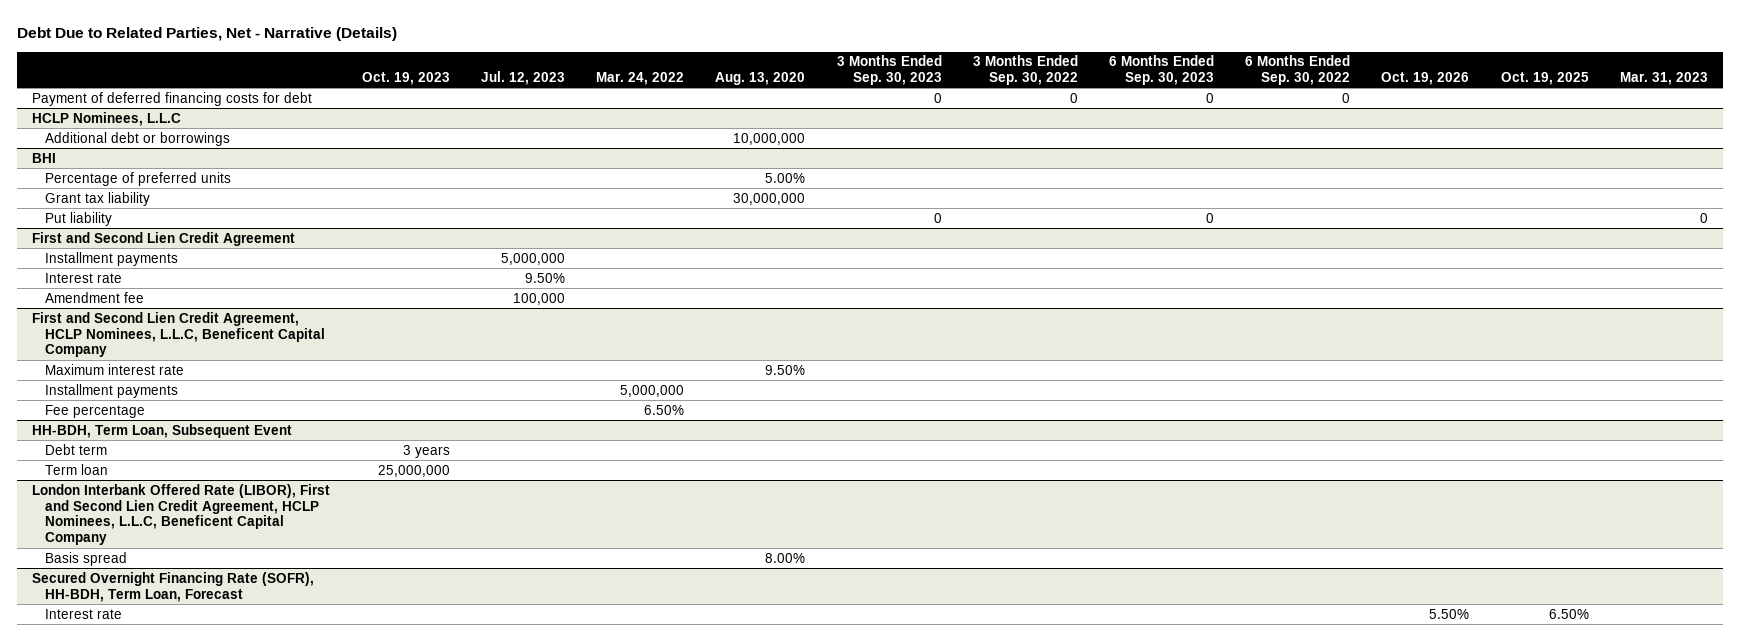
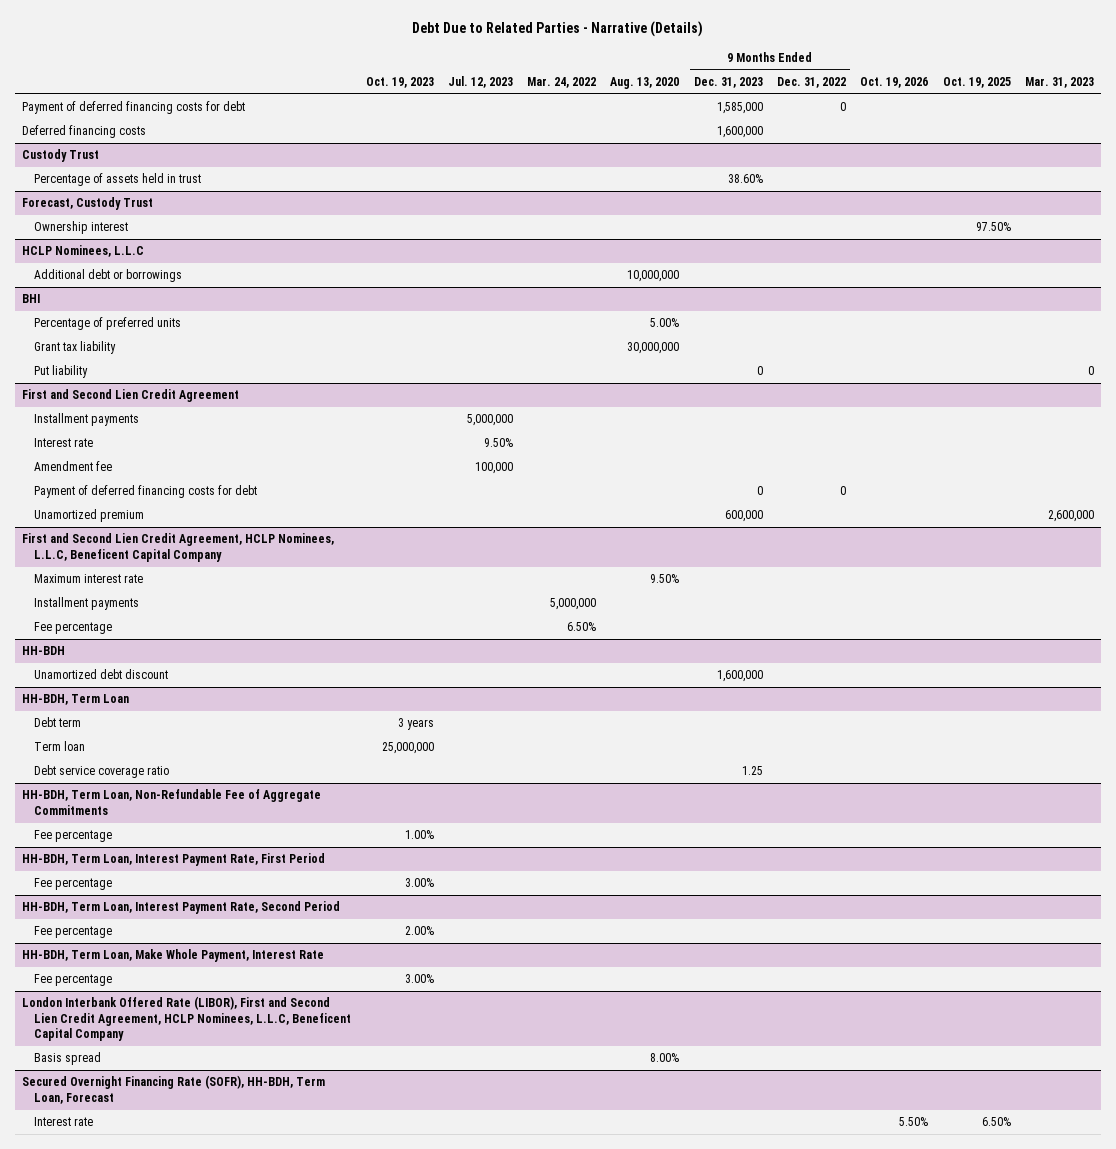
- Debt Due to Related Parties, Net - Narrative (Details)
+ Debt Due to Related Parties - Narrative (Details)
- | Oct. 19, 2023 | Jul. 12, 2023 | Mar. 24, 2022 | Aug. 13, 2020 | 3 Months Ended Sep. 30, 2023 | 3 Months Ended Sep. 30, 2022 | 6 Months Ended Sep. 30, 2023 | 6 Months Ended Sep. 30, 2022 | Oct. 19, 2026 | Oct. 19, 2025 | Mar. 31, 2023
+ | Oct. 19, 2023 | Jul. 12, 2023 | Mar. 24, 2022 | Aug. 13, 2020 | 9 Months Ended Dec. 31, 2023 | 9 Months Ended Dec. 31, 2022 | Oct. 19, 2026 | Oct. 19, 2025 | Mar. 31, 2023
+ Deferred financing costs | | | | | 1,600,000 | | | |
+ Custody Trust
+ Percentage of assets held in trust | | | | | 38.60% | | | |
+ Forecast, Custody Trust
+ Ownership interest | | | | | | | | 97.50% |
@ First and Second Lien Credit Agreement
+ Payment of deferred financing costs for debt | | | | | 0 | 0 | | |
+ Unamortized premium | | | | | 600,000 | | | | 2,600,000
- HH-BDH, Term Loan, Subsequent Event
+ HH-BDH
+ Unamortized debt discount | | | | | 1,600,000 | | | |
+ HH-BDH, Term Loan
+ Debt service coverage ratio | | | | | 1.25 | | | |
+ HH-BDH, Term Loan, Non-Refundable Fee of Aggregate Commitments
+ Fee percentage | 1.00% | | | | | | | |
+ HH-BDH, Term Loan, Interest Payment Rate, First Period
+ Fee percentage | 3.00% | | | | | | | |
+ HH-BDH, Term Loan, Interest Payment Rate, Second Period
+ Fee percentage | 2.00% | | | | | | | |
+ HH-BDH, Term Loan, Make Whole Payment, Interest Rate
+ Fee percentage | 3.00% | | | | | | | |

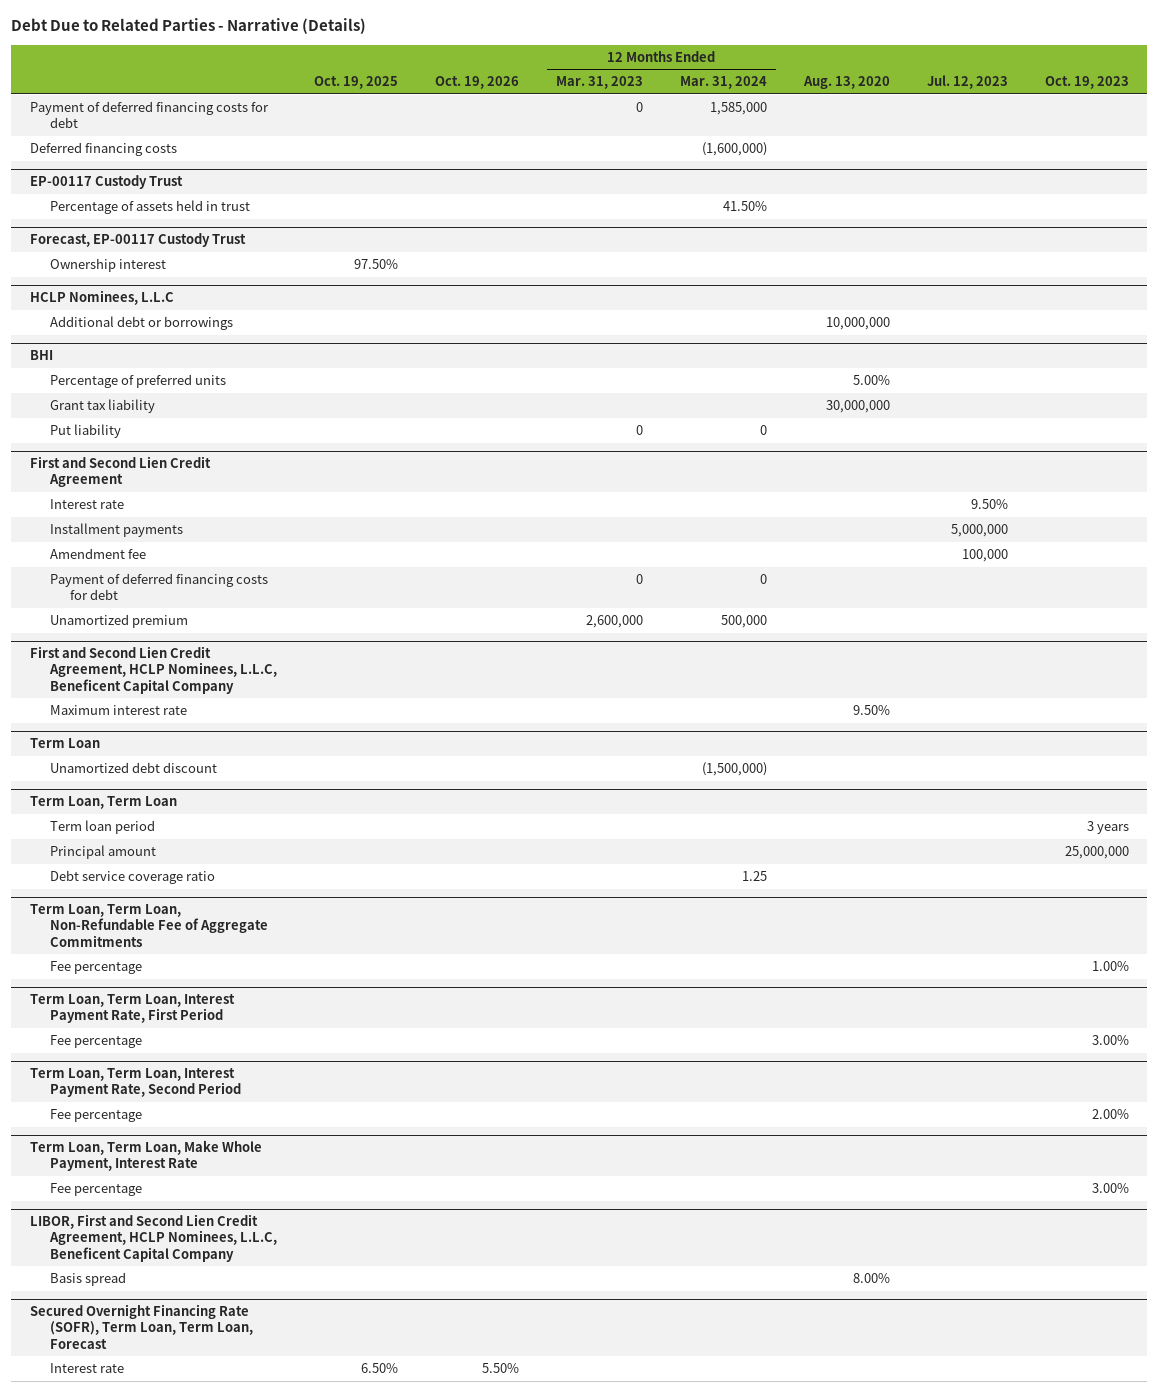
- | Oct. 19, 2023 | Jul. 12, 2023 | Mar. 24, 2022 | Aug. 13, 2020 | 9 Months Ended Dec. 31, 2023 | 9 Months Ended Dec. 31, 2022 | Oct. 19, 2026 | Oct. 19, 2025 | Mar. 31, 2023
+ | Oct. 19, 2025 | Oct. 19, 2026 | 12 Months Ended Mar. 31, 2023 | 12 Months Ended Mar. 31, 2024 | Aug. 13, 2020 | Jul. 12, 2023 | Oct. 19, 2023
- Custody Trust
+ EP-00117 Custody Trust
- Forecast, Custody Trust
+ Forecast, EP-00117 Custody Trust
@ First and Second Lien Credit Agreement
moved down: Installment payments | | | | | | 5,000,000 |
@ First and Second Lien Credit Agreement, HCLP Nominees, L.L.C, Beneficent Capital Company
- Installment payments | | | 5,000,000 | | | | | |
- Fee percentage | | | 6.50% | | | | | |
- HH-BDH
+ Term Loan
- HH-BDH, Term Loan
- Debt term | 3 years | | | | | | | |
- Term loan | 25,000,000 | | | | | | | |
+ Term Loan, Term Loan
+ Term loan period | | | | | | | 3 years
+ Principal amount | | | | | | | 25,000,000
- HH-BDH, Term Loan, Non-Refundable Fee of Aggregate Commitments
+ Term Loan, Term Loan, Non-Refundable Fee of Aggregate Commitments
- HH-BDH, Term Loan, Interest Payment Rate, First Period
+ Term Loan, Term Loan, Interest Payment Rate, First Period
- HH-BDH, Term Loan, Interest Payment Rate, Second Period
+ Term Loan, Term Loan, Interest Payment Rate, Second Period
- HH-BDH, Term Loan, Make Whole Payment, Interest Rate
+ Term Loan, Term Loan, Make Whole Payment, Interest Rate
- London Interbank Offered Rate (LIBOR), First and Second Lien Credit Agreement, HCLP Nominees, L.L.C, Beneficent Capital Company
+ LIBOR, First and Second Lien Credit Agreement, HCLP Nominees, L.L.C, Beneficent Capital Company
- Secured Overnight Financing Rate (SOFR), HH-BDH, Term Loan, Forecast
+ Secured Overnight Financing Rate (SOFR), Term Loan, Term Loan, Forecast

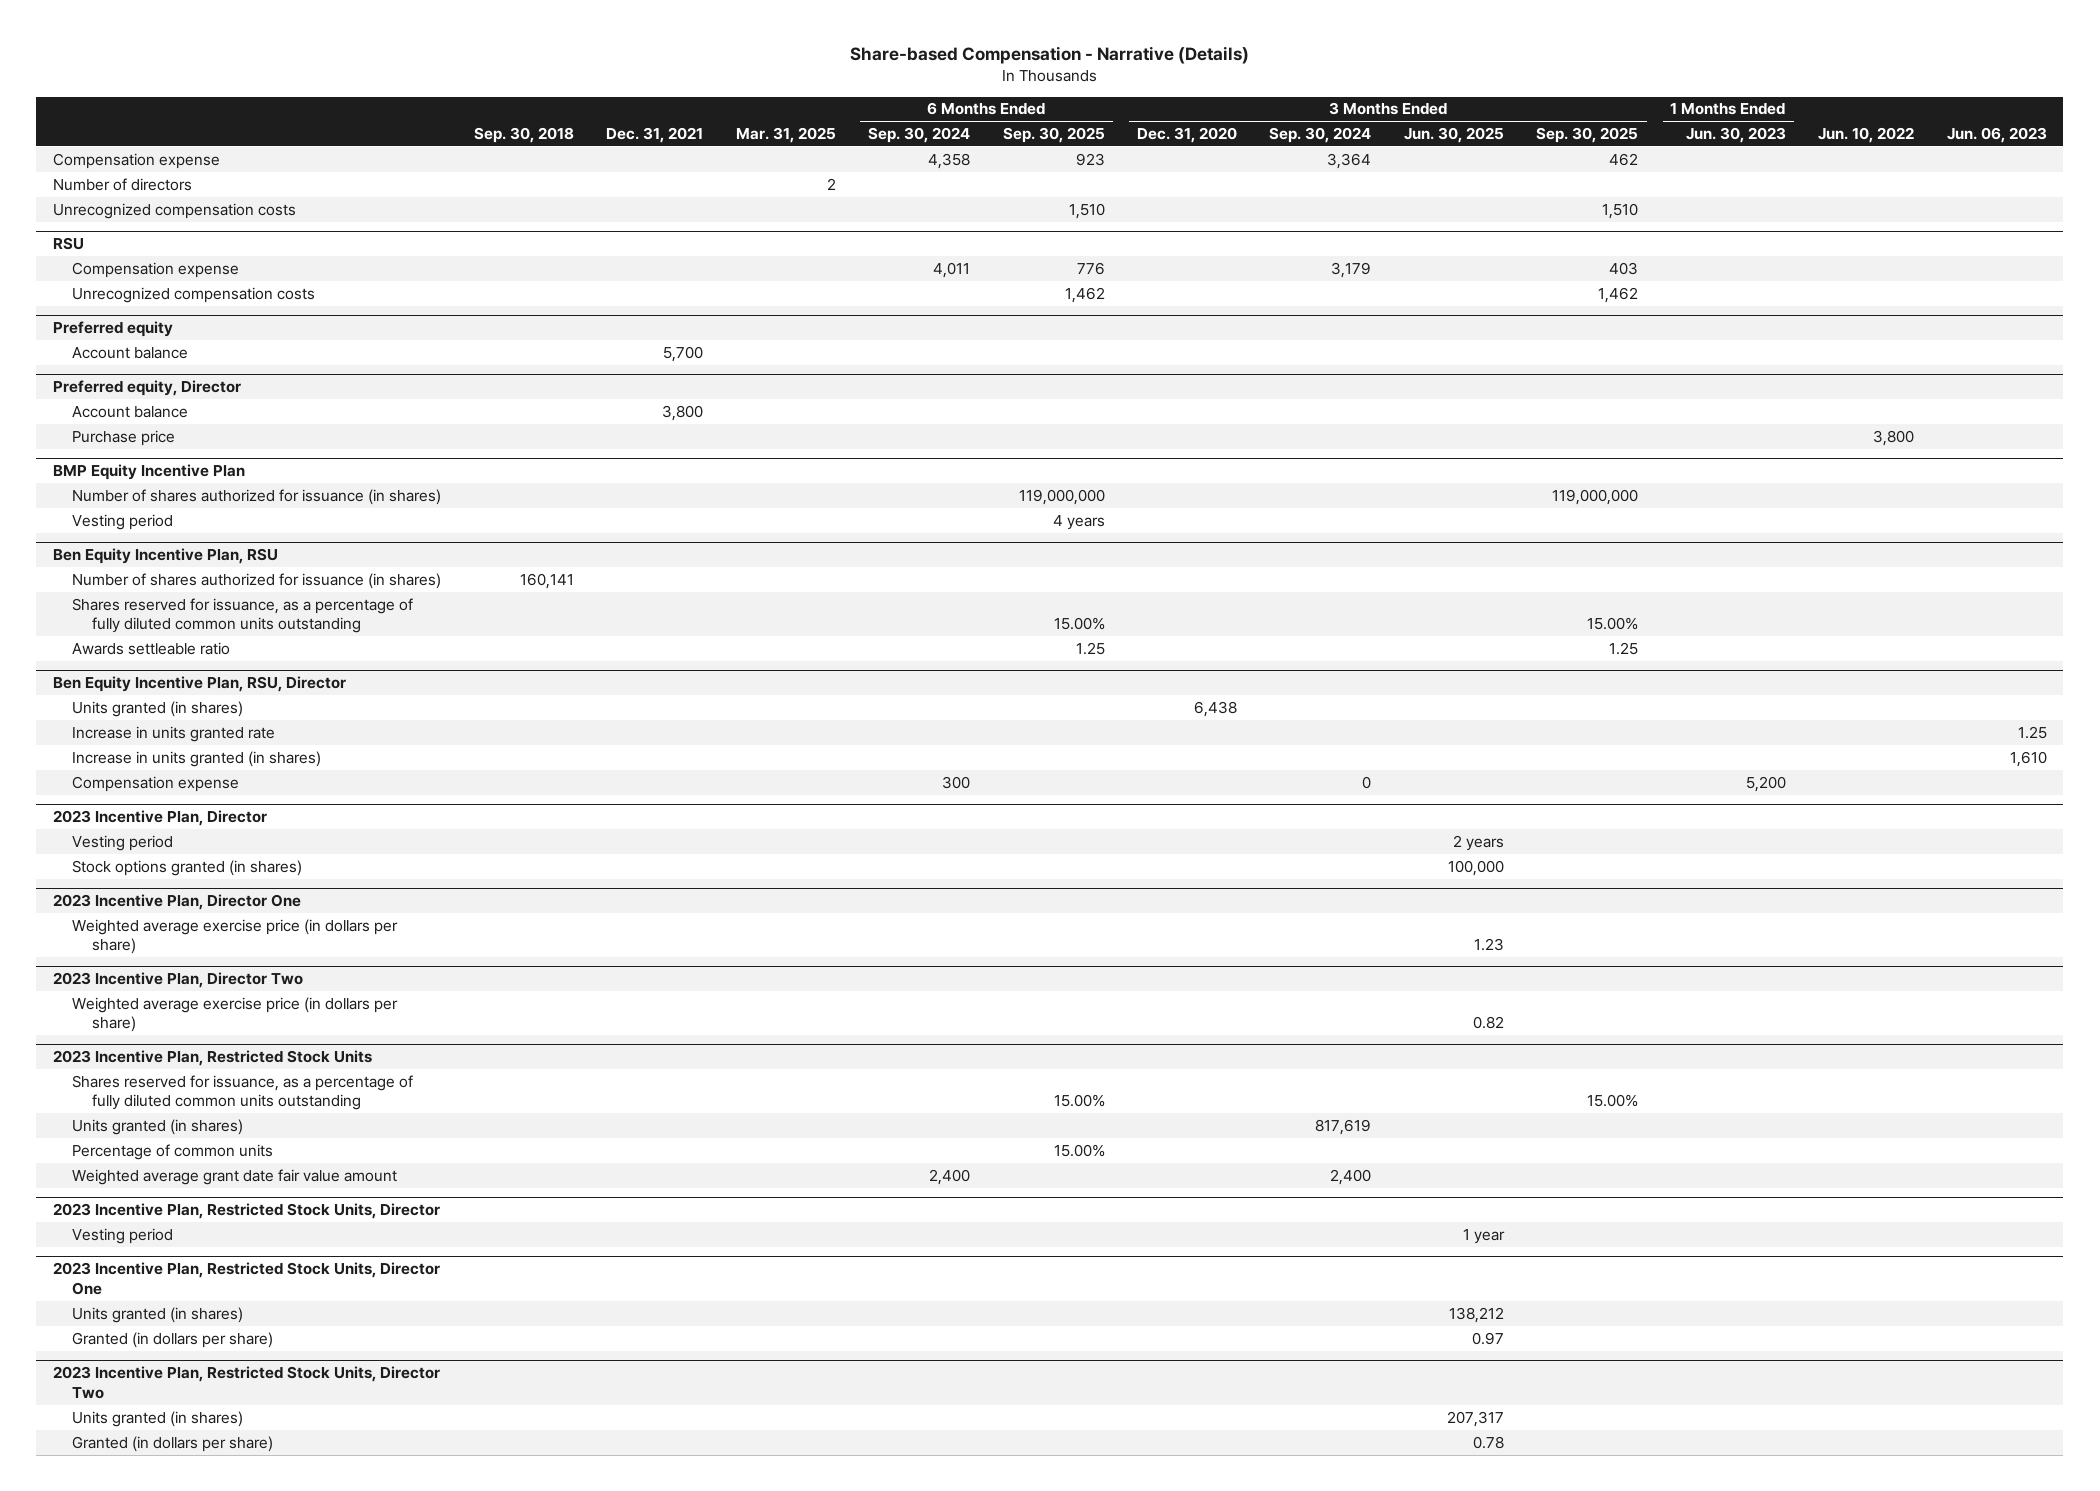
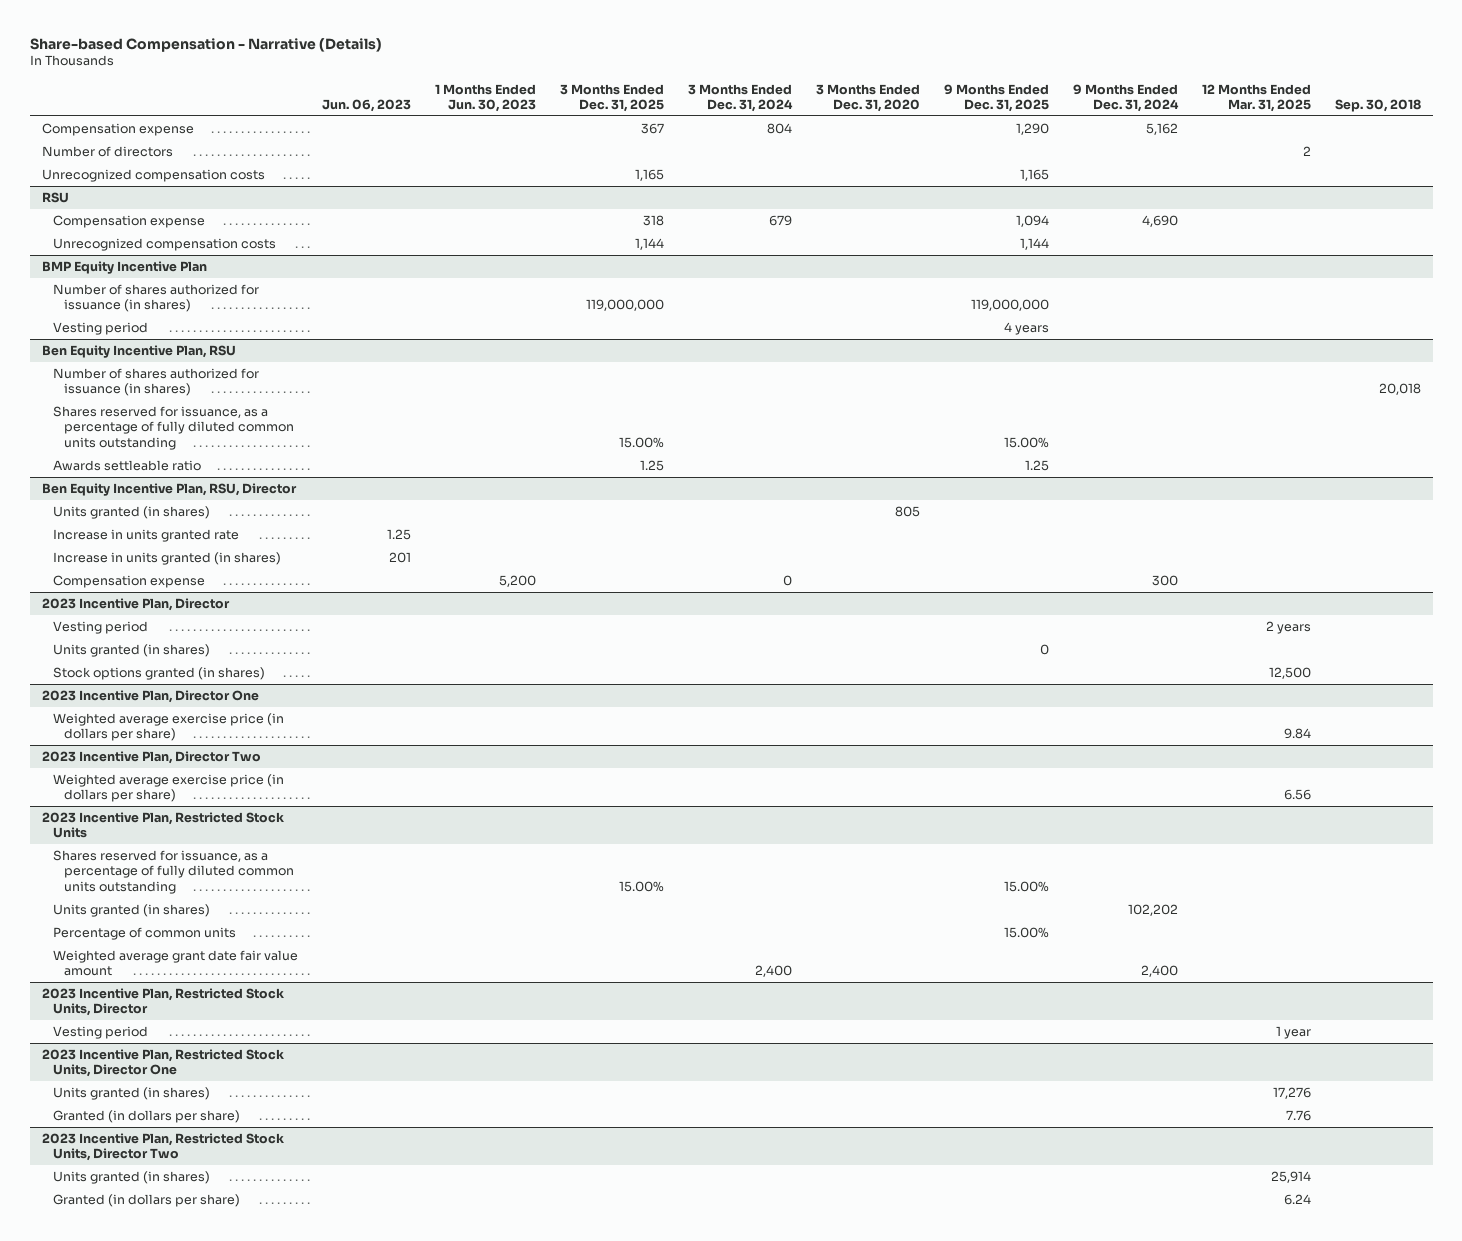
- | Sep. 30, 2018 | Dec. 31, 2021 | Mar. 31, 2025 | 6 Months Ended Sep. 30, 2024 | 6 Months Ended Sep. 30, 2025 | 3 Months Ended Dec. 31, 2020 | 3 Months Ended Sep. 30, 2024 | 3 Months Ended Jun. 30, 2025 | 3 Months Ended Sep. 30, 2025 | 1 Months Ended Jun. 30, 2023 | Jun. 10, 2022 | Jun. 06, 2023
+ | Jun. 06, 2023 | 1 Months Ended Jun. 30, 2023 | 3 Months Ended Dec. 31, 2025 | 3 Months Ended Dec. 31, 2024 | 3 Months Ended Dec. 31, 2020 | 9 Months Ended Dec. 31, 2025 | 9 Months Ended Dec. 31, 2024 | 12 Months Ended Mar. 31, 2025 | Sep. 30, 2018
- Preferred equity
- Account balance | | 5,700 | | | | | | | | | |
- Preferred equity, Director
- Account balance | | 3,800 | | | | | | | | | |
- Purchase price | | | | | | | | | | | 3,800 |
@ Ben Equity Incentive Plan, RSU
- Number of shares authorized for issuance (in shares) | 160,141 | | | | | | | | | | |
+ Number of shares authorized for issuance (in shares) | | | | | | | | | 20,018
@ Ben Equity Incentive Plan, RSU, Director
- Units granted (in shares) | | | | | | 6,438 | | | | | |
+ Units granted (in shares) | | | | | 805 | | | |
- Increase in units granted (in shares) | | | | | | | | | | | | 1,610
+ Increase in units granted (in shares) | 201 | | | | | | | |
@ 2023 Incentive Plan, Director
+ Units granted (in shares) | | | | | | 0 | | |

